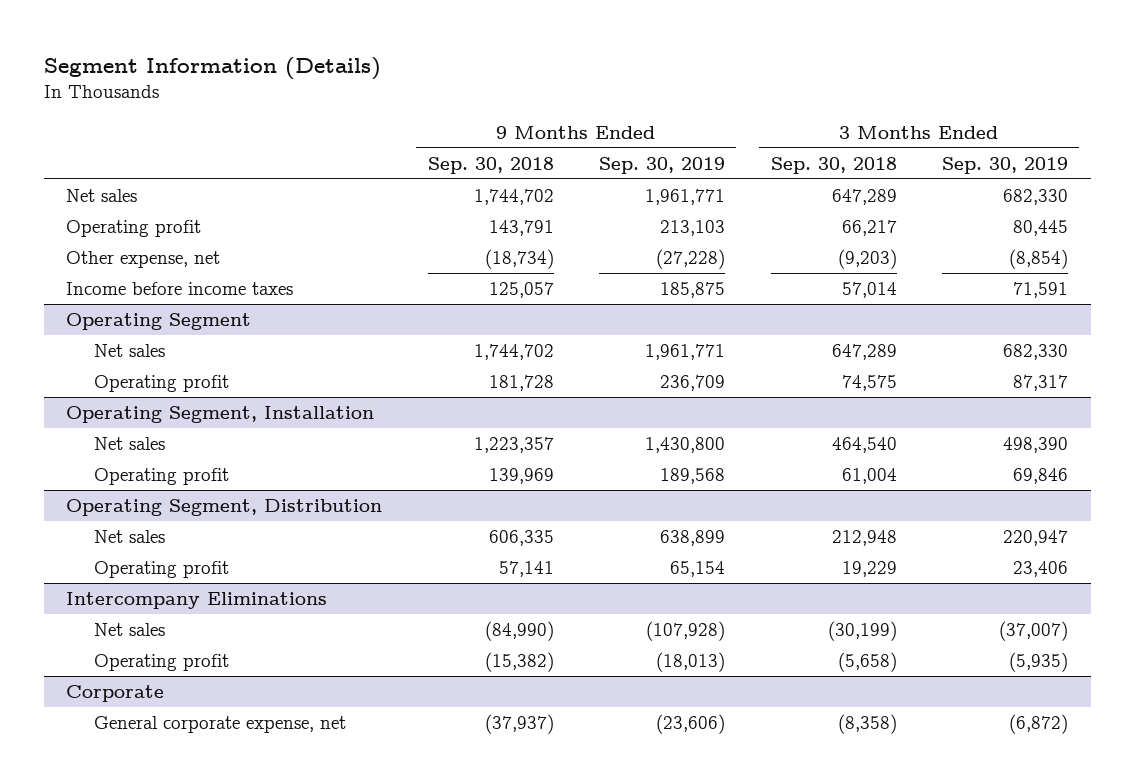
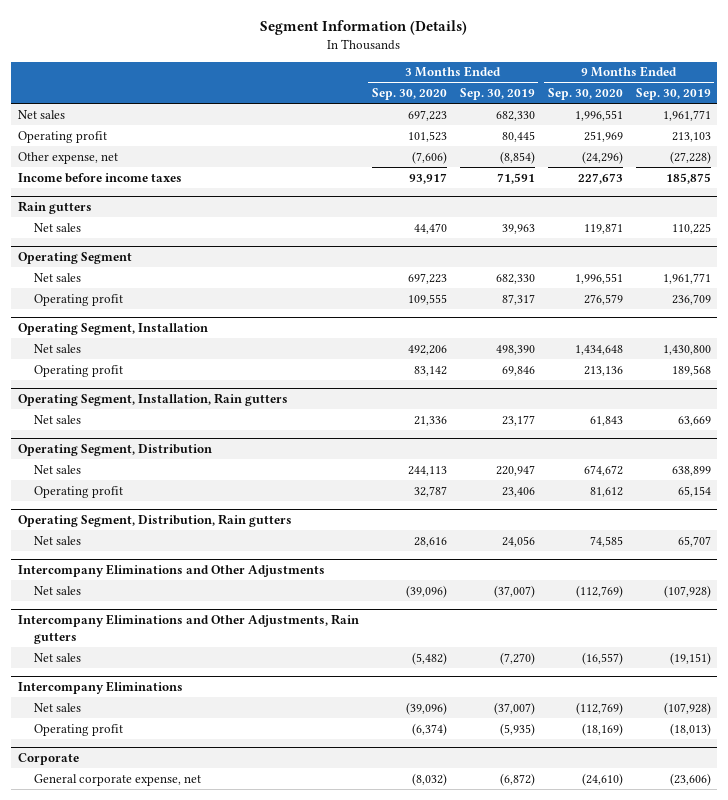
- | 9 Months Ended Sep. 30, 2018 | 9 Months Ended Sep. 30, 2019 | 3 Months Ended Sep. 30, 2018 | 3 Months Ended Sep. 30, 2019
+ | 3 Months Ended Sep. 30, 2020 | 3 Months Ended Sep. 30, 2019 | 9 Months Ended Sep. 30, 2020 | 9 Months Ended Sep. 30, 2019
+ Rain gutters
+ Net sales | 44,470 | 39,963 | 119,871 | 110,225
+ Operating Segment, Installation, Rain gutters
+ Net sales | 21,336 | 23,177 | 61,843 | 63,669
+ Operating Segment, Distribution, Rain gutters
+ Net sales | 28,616 | 24,056 | 74,585 | 65,707
+ Intercompany Eliminations and Other Adjustments
+ Net sales | (39,096) | (37,007) | (112,769) | (107,928)
+ Intercompany Eliminations and Other Adjustments, Rain gutters
+ Net sales | (5,482) | (7,270) | (16,557) | (19,151)

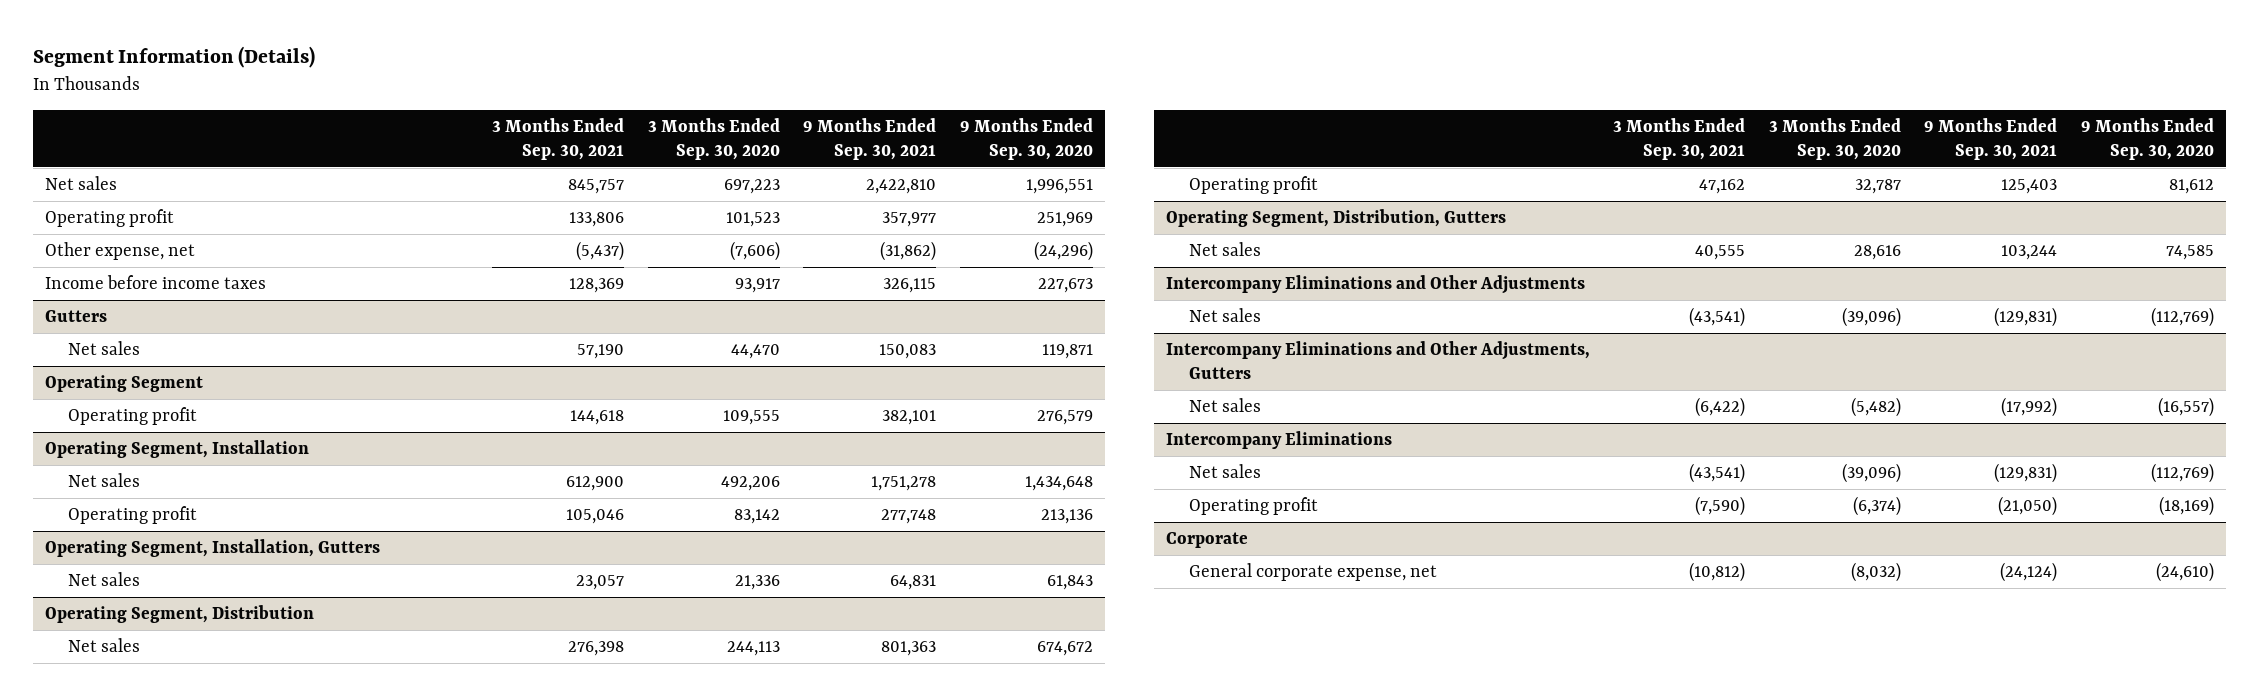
- | 3 Months Ended Sep. 30, 2020 | 3 Months Ended Sep. 30, 2019 | 9 Months Ended Sep. 30, 2020 | 9 Months Ended Sep. 30, 2019
+ | 3 Months Ended Sep. 30, 2021 | 3 Months Ended Sep. 30, 2020 | 9 Months Ended Sep. 30, 2021 | 9 Months Ended Sep. 30, 2020
- Rain gutters
+ Gutters
@ Operating Segment
- Net sales | 697,223 | 682,330 | 1,996,551 | 1,961,771
- Operating Segment, Installation, Rain gutters
+ Operating Segment, Installation, Gutters
- Operating Segment, Distribution, Rain gutters
+ Operating Segment, Distribution, Gutters
- Intercompany Eliminations and Other Adjustments, Rain gutters
+ Intercompany Eliminations and Other Adjustments, Gutters

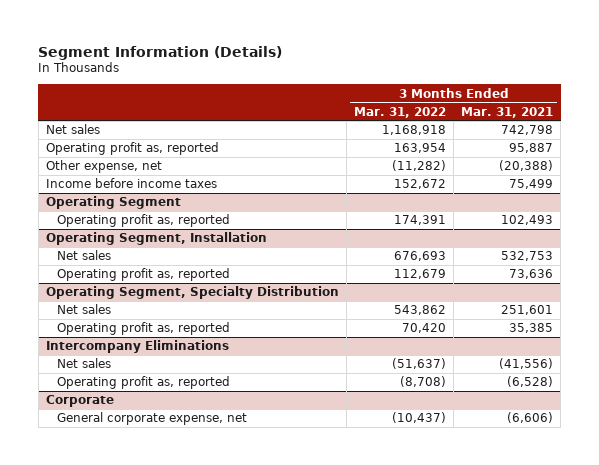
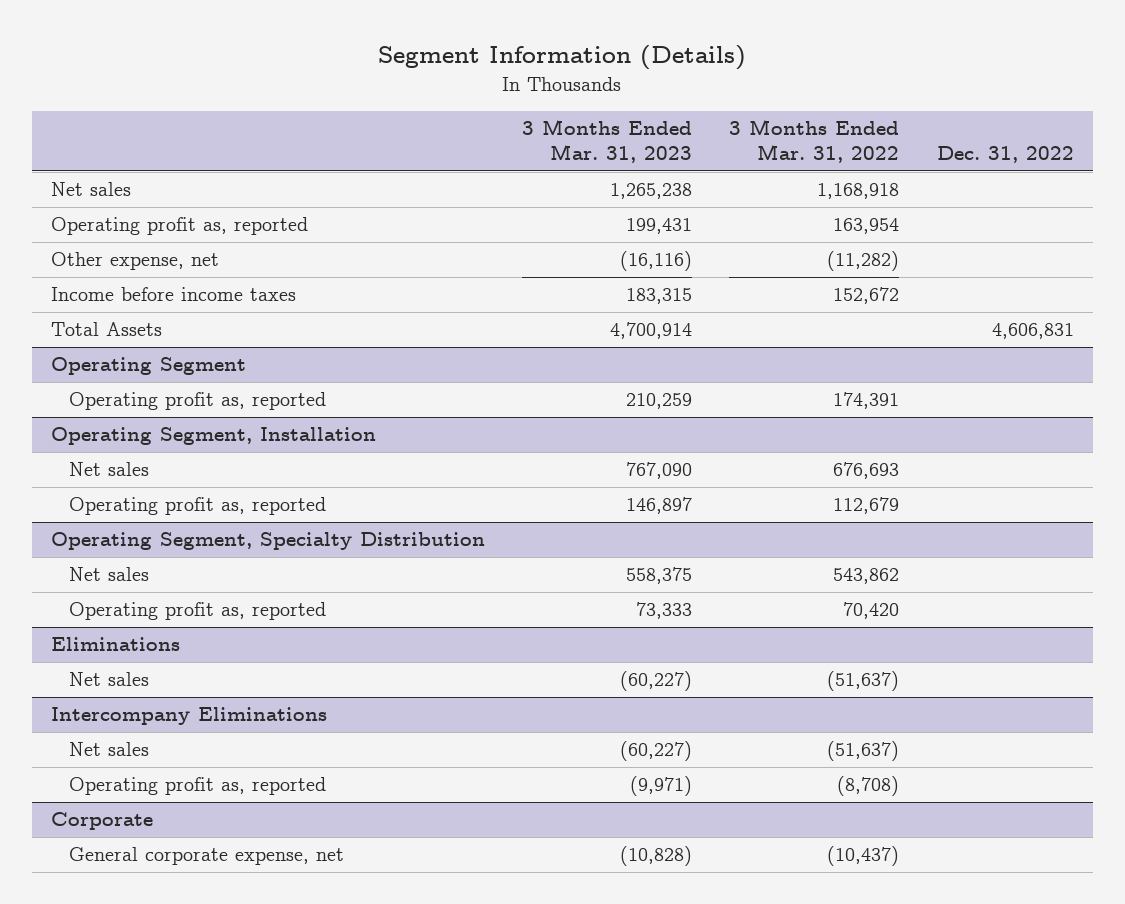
- | 3 Months Ended Mar. 31, 2022 | 3 Months Ended Mar. 31, 2021
+ | 3 Months Ended Mar. 31, 2023 | 3 Months Ended Mar. 31, 2022 | Dec. 31, 2022
+ Total Assets | 4,700,914 | | 4,606,831
+ Eliminations
+ Net sales | (60,227) | (51,637) |

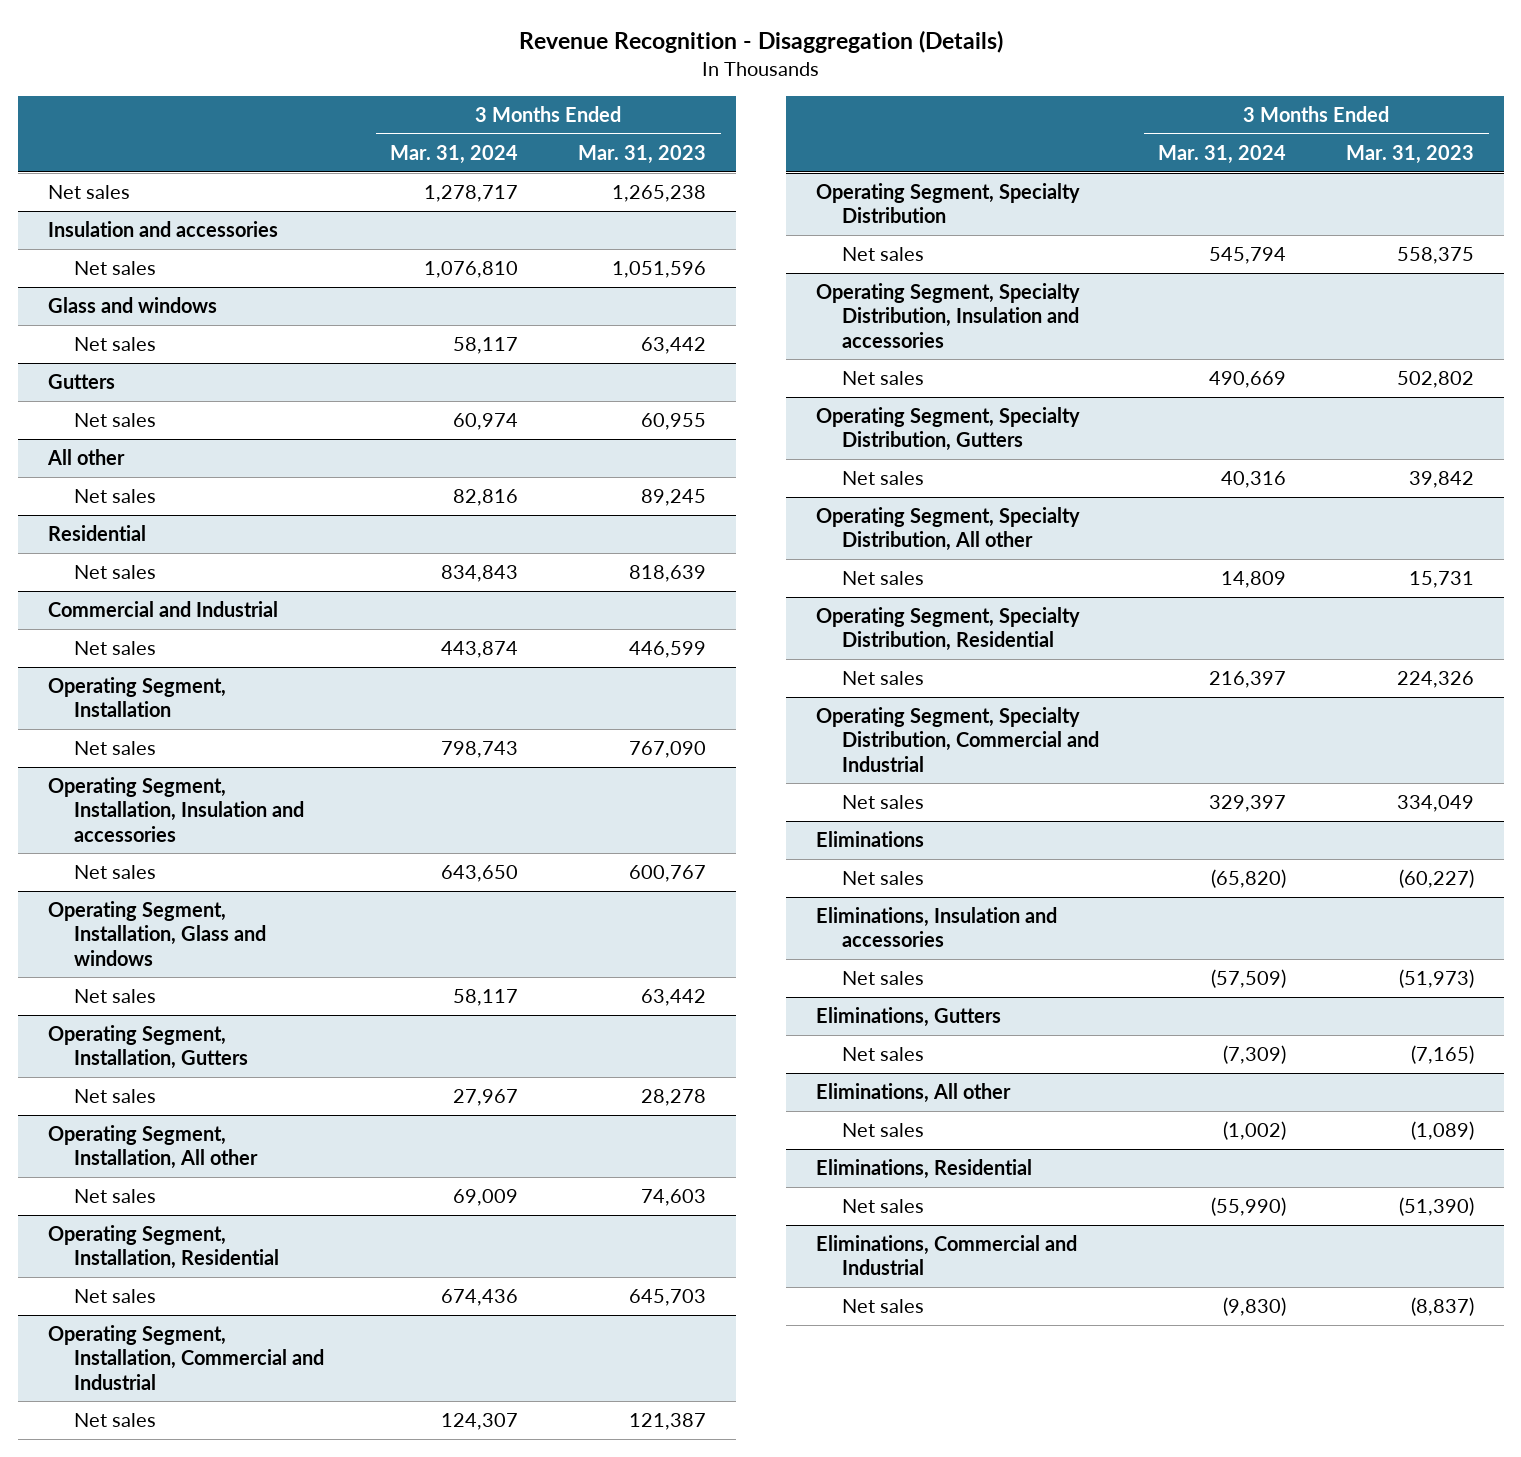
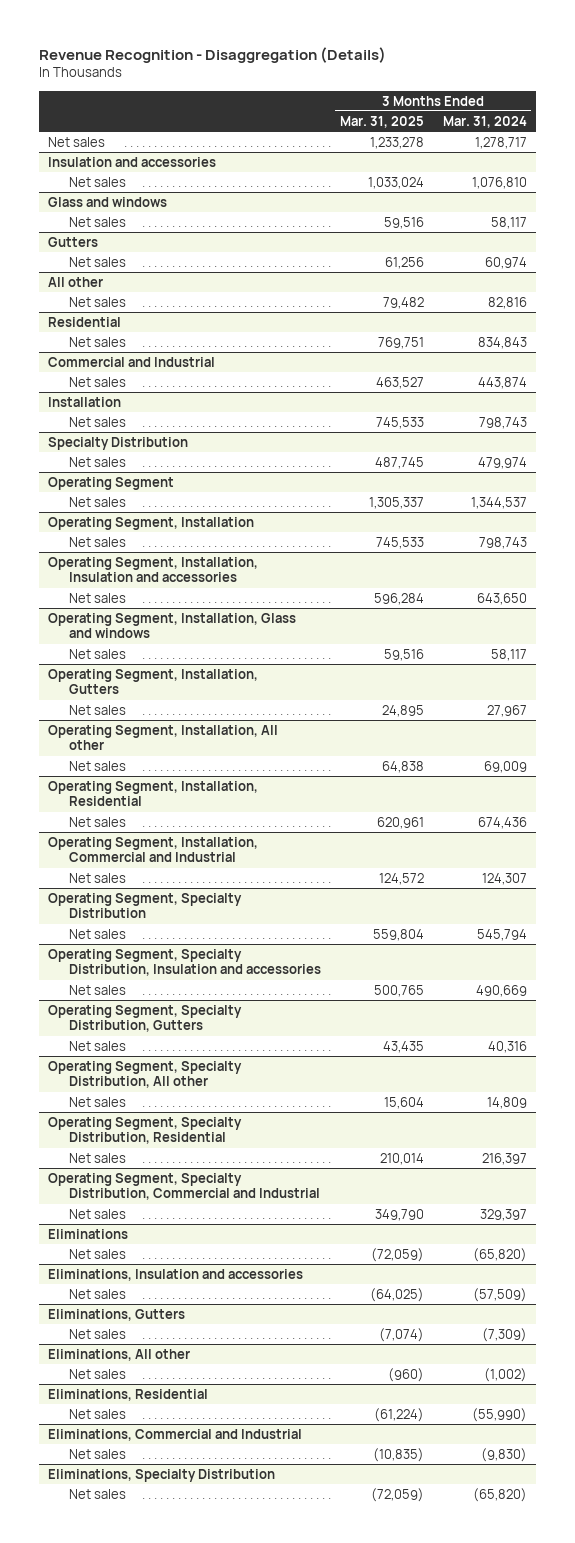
- | 3 Months Ended Mar. 31, 2024 | 3 Months Ended Mar. 31, 2023
+ | 3 Months Ended Mar. 31, 2025 | 3 Months Ended Mar. 31, 2024
+ Installation
+ Net sales | 745,533 | 798,743
+ Specialty Distribution
+ Net sales | 487,745 | 479,974
+ Operating Segment
+ Net sales | 1,305,337 | 1,344,537
+ Eliminations, Specialty Distribution
+ Net sales | (72,059) | (65,820)

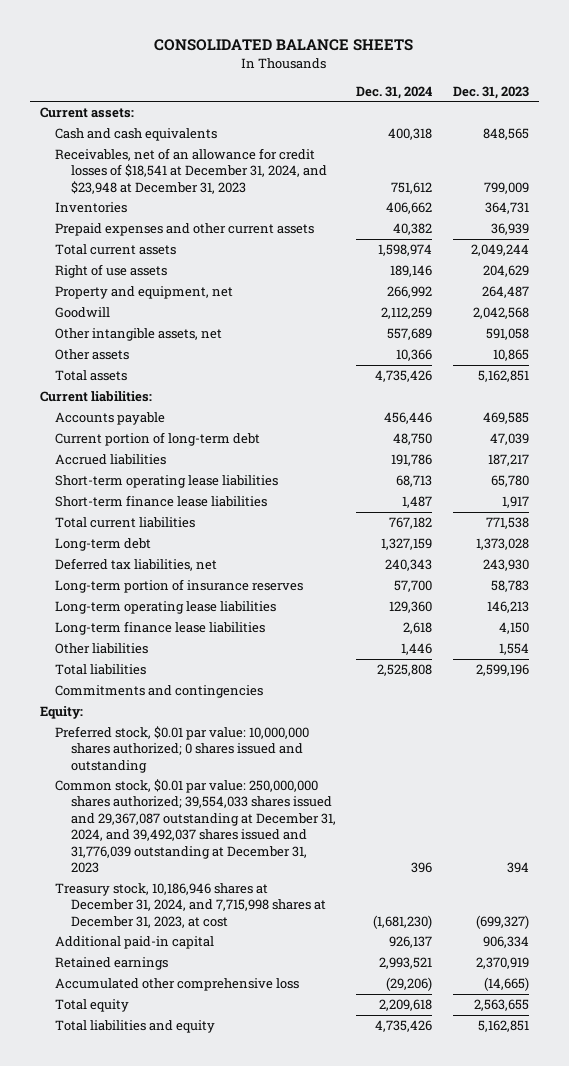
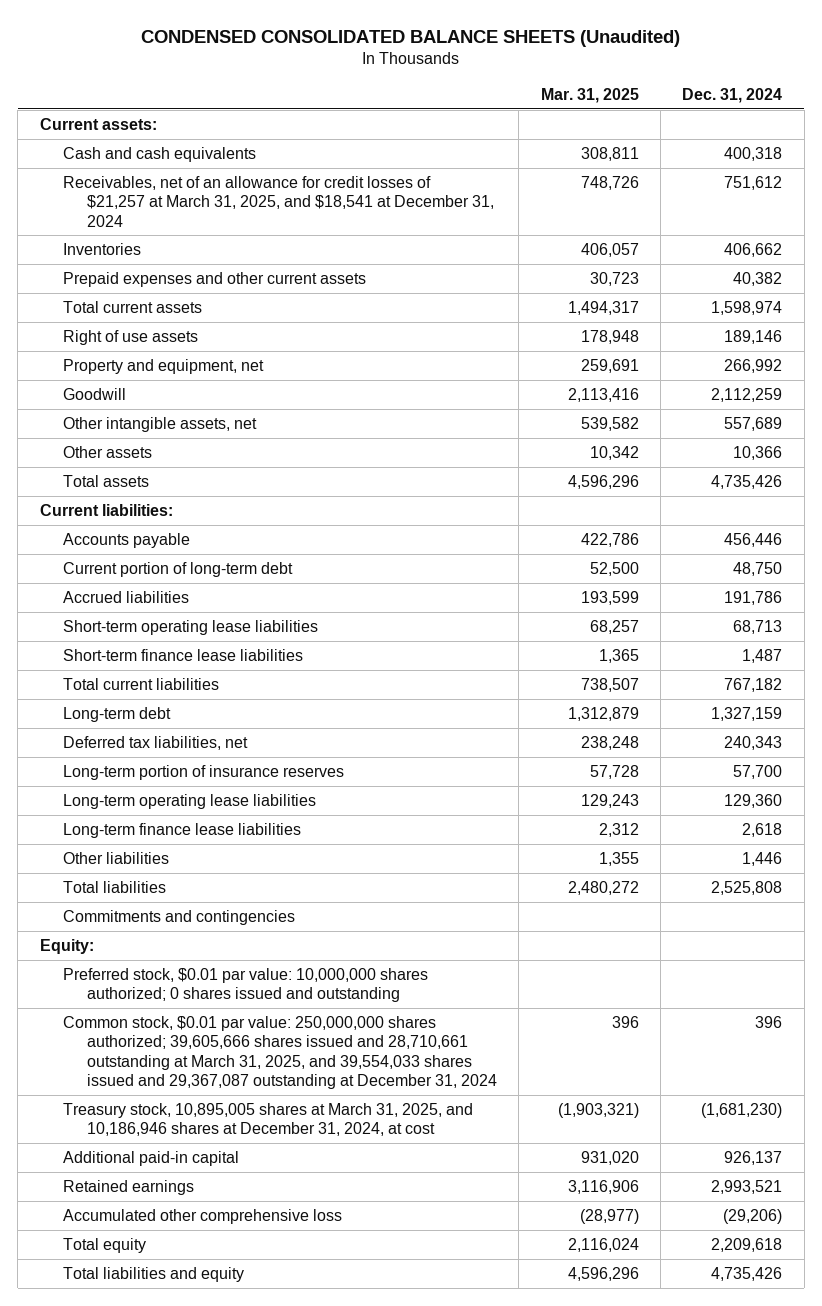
- CONSOLIDATED BALANCE SHEETS
+ CONDENSED CONSOLIDATED BALANCE SHEETS (Unaudited)
- | Dec. 31, 2024 | Dec. 31, 2023
+ | Mar. 31, 2025 | Dec. 31, 2024
- Receivables, net of an allowance for credit losses of $18,541 at December 31, 2024, and $23,948 at December 31, 2023 | 751,612 | 799,009
+ Receivables, net of an allowance for credit losses of $21,257 at March 31, 2025, and $18,541 at December 31, 2024 | 748,726 | 751,612
- Common stock, $0.01 par value: 250,000,000 shares authorized; 39,554,033 shares issued and 29,367,087 outstanding at December 31, 2024, and 39,492,037 shares issued and 31,776,039 outstanding at December 31, 2023 | 396 | 394
- Treasury stock, 10,186,946 shares at December 31, 2024, and 7,715,998 shares at December 31, 2023, at cost | (1,681,230) | (699,327)
+ Common stock, $0.01 par value: 250,000,000 shares authorized; 39,605,666 shares issued and 28,710,661 outstanding at March 31, 2025, and 39,554,033 shares issued and 29,367,087 outstanding at December 31, 2024 | 396 | 396
+ Treasury stock, 10,895,005 shares at March 31, 2025, and 10,186,946 shares at December 31, 2024, at cost | (1,903,321) | (1,681,230)

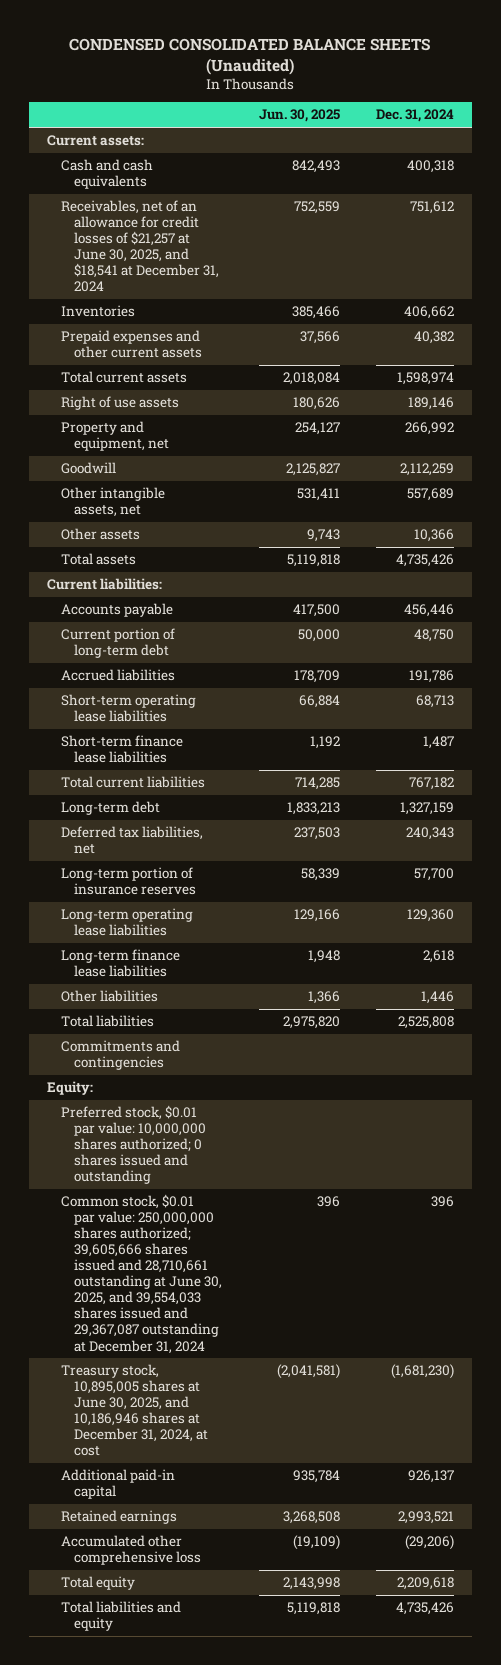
- | Mar. 31, 2025 | Dec. 31, 2024
+ | Jun. 30, 2025 | Dec. 31, 2024
- Receivables, net of an allowance for credit losses of $21,257 at March 31, 2025, and $18,541 at December 31, 2024 | 748,726 | 751,612
+ Receivables, net of an allowance for credit losses of $21,257 at June 30, 2025, and $18,541 at December 31, 2024 | 752,559 | 751,612
- Common stock, $0.01 par value: 250,000,000 shares authorized; 39,605,666 shares issued and 28,710,661 outstanding at March 31, 2025, and 39,554,033 shares issued and 29,367,087 outstanding at December 31, 2024 | 396 | 396
- Treasury stock, 10,895,005 shares at March 31, 2025, and 10,186,946 shares at December 31, 2024, at cost | (1,903,321) | (1,681,230)
+ Common stock, $0.01 par value: 250,000,000 shares authorized; 39,605,666 shares issued and 28,710,661 outstanding at June 30, 2025, and 39,554,033 shares issued and 29,367,087 outstanding at December 31, 2024 | 396 | 396
+ Treasury stock, 10,895,005 shares at June 30, 2025, and 10,186,946 shares at December 31, 2024, at cost | (2,041,581) | (1,681,230)

